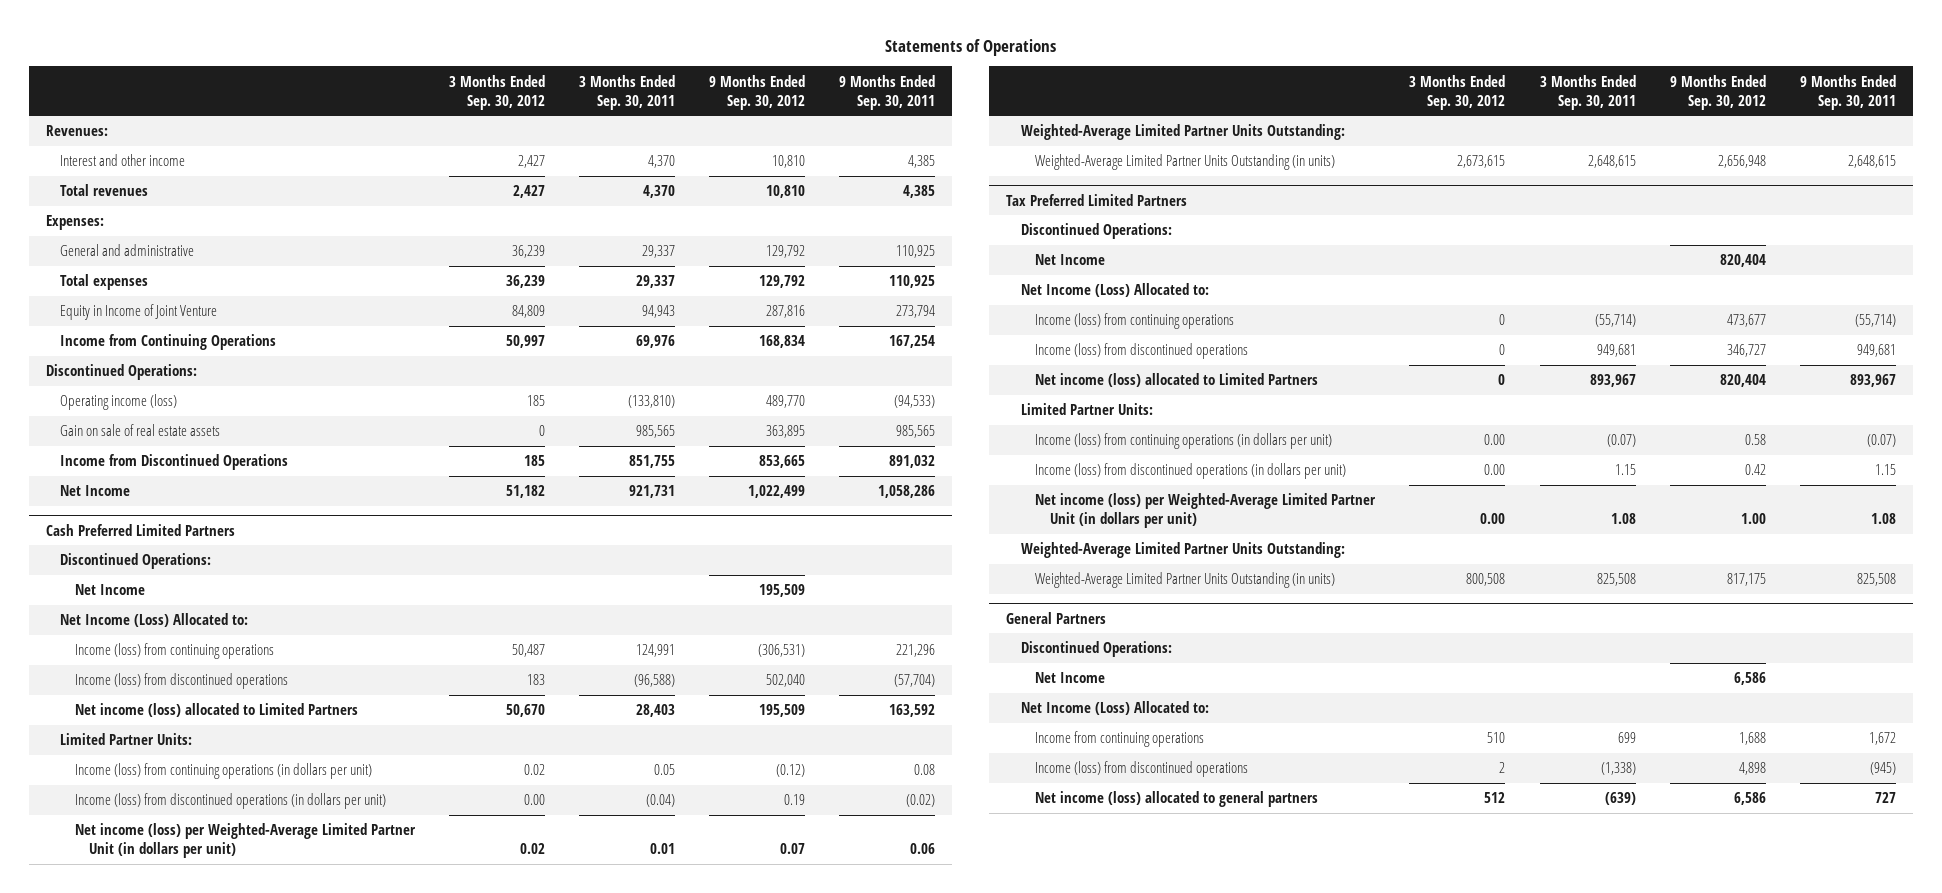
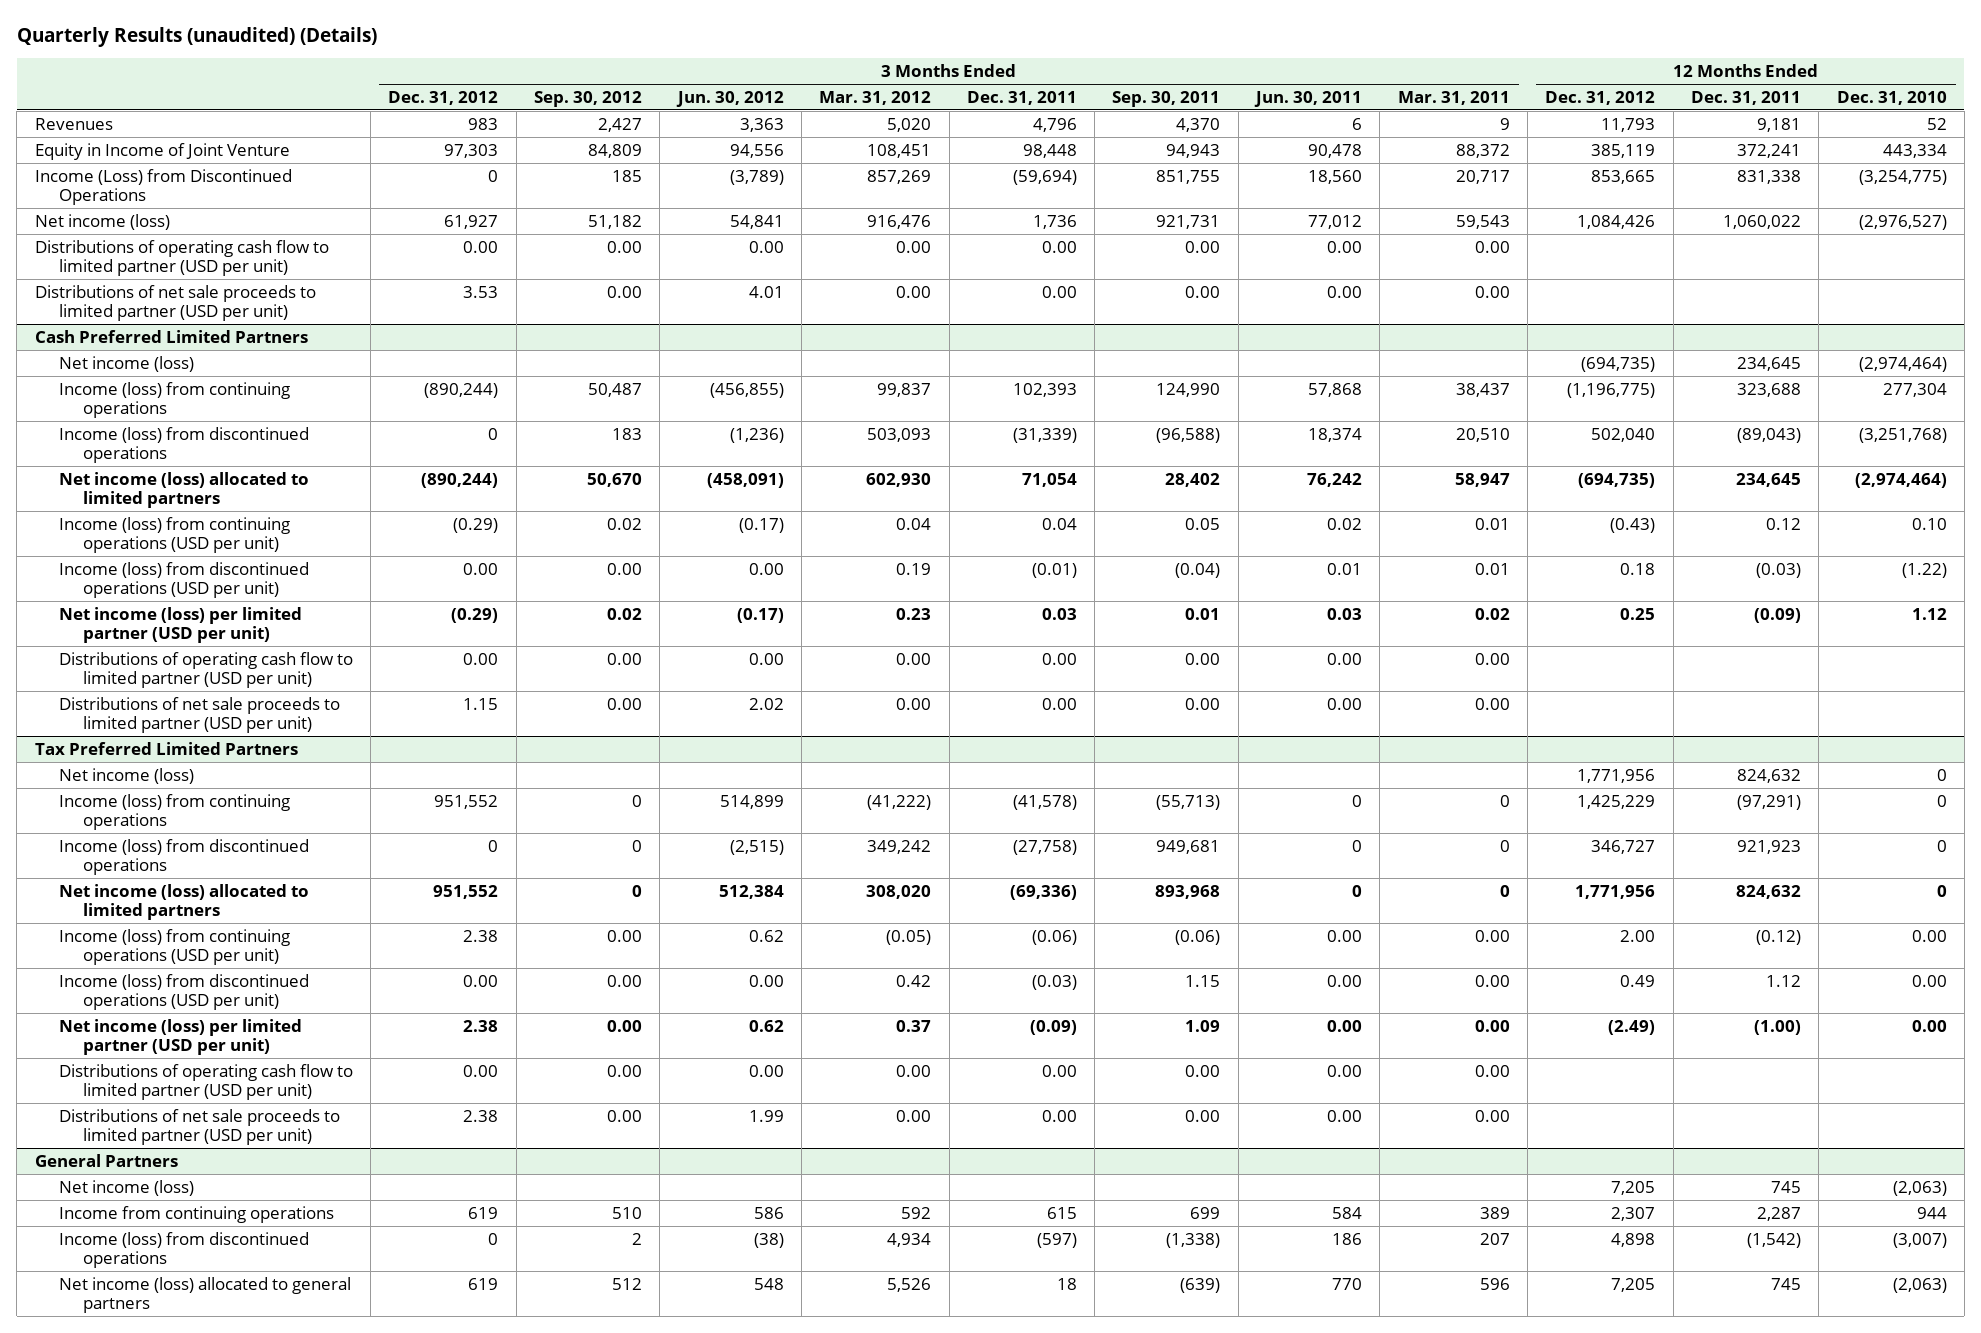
- Statements of Operations
+ Quarterly Results (unaudited) (Details)
- | 3 Months Ended Sep. 30, 2012 | 3 Months Ended Sep. 30, 2011 | 9 Months Ended Sep. 30, 2012 | 9 Months Ended Sep. 30, 2011
+ | 3 Months Ended Dec. 31, 2012 | 3 Months Ended Sep. 30, 2012 | 3 Months Ended Jun. 30, 2012 | 3 Months Ended Mar. 31, 2012 | 3 Months Ended Dec. 31, 2011 | 3 Months Ended Sep. 30, 2011 | 3 Months Ended Jun. 30, 2011 | 3 Months Ended Mar. 31, 2011 | 12 Months Ended Dec. 31, 2012 | 12 Months Ended Dec. 31, 2011 | 12 Months Ended Dec. 31, 2010
- Revenues:
- Interest and other income | 2,427 | 4,370 | 10,810 | 4,385
- Total revenues | 2,427 | 4,370 | 10,810 | 4,385
- Expenses:
- General and administrative | 36,239 | 29,337 | 129,792 | 110,925
- Total expenses | 36,239 | 29,337 | 129,792 | 110,925
+ Revenues | 983 | 2,427 | 3,363 | 5,020 | 4,796 | 4,370 | 6 | 9 | 11,793 | 9,181 | 52
- Income from Continuing Operations | 50,997 | 69,976 | 168,834 | 167,254
- Discontinued Operations:
- Operating income (loss) | 185 | (133,810) | 489,770 | (94,533)
- Gain on sale of real estate assets | 0 | 985,565 | 363,895 | 985,565
- Income from Discontinued Operations | 185 | 851,755 | 853,665 | 891,032
- Net Income | 51,182 | 921,731 | 1,022,499 | 1,058,286
+ Income (Loss) from Discontinued Operations | 0 | 185 | (3,789) | 857,269 | (59,694) | 851,755 | 18,560 | 20,717 | 853,665 | 831,338 | (3,254,775)
+ Net income (loss) | 61,927 | 51,182 | 54,841 | 916,476 | 1,736 | 921,731 | 77,012 | 59,543 | 1,084,426 | 1,060,022 | (2,976,527)
+ Distributions of operating cash flow to limited partner (USD per unit) | 0.00 | 0.00 | 0.00 | 0.00 | 0.00 | 0.00 | 0.00 | 0.00 | | |
+ Distributions of net sale proceeds to limited partner (USD per unit) | 3.53 | 0.00 | 4.01 | 0.00 | 0.00 | 0.00 | 0.00 | 0.00 | | |
@ Cash Preferred Limited Partners
- Discontinued Operations:
- Net Income | | | 195,509 |
- Net Income (Loss) Allocated to:
- Income (loss) from continuing operations | 50,487 | 124,991 | (306,531) | 221,296
+ Net income (loss) | | | | | | | | | (694,735) | 234,645 | (2,974,464)
+ Income (loss) from continuing operations | (890,244) | 50,487 | (456,855) | 99,837 | 102,393 | 124,990 | 57,868 | 38,437 | (1,196,775) | 323,688 | 277,304
- Net income (loss) allocated to Limited Partners | 50,670 | 28,403 | 195,509 | 163,592
- Limited Partner Units:
- Income (loss) from continuing operations (in dollars per unit) | 0.02 | 0.05 | (0.12) | 0.08
- Income (loss) from discontinued operations (in dollars per unit) | 0.00 | (0.04) | 0.19 | (0.02)
- Net income (loss) per Weighted-Average Limited Partner Unit (in dollars per unit) | 0.02 | 0.01 | 0.07 | 0.06
- Weighted-Average Limited Partner Units Outstanding:
- Weighted-Average Limited Partner Units Outstanding (in units) | 2,673,615 | 2,648,615 | 2,656,948 | 2,648,615
+ Net income (loss) allocated to limited partners | (890,244) | 50,670 | (458,091) | 602,930 | 71,054 | 28,402 | 76,242 | 58,947 | (694,735) | 234,645 | (2,974,464)
+ Income (loss) from continuing operations (USD per unit) | (0.29) | 0.02 | (0.17) | 0.04 | 0.04 | 0.05 | 0.02 | 0.01 | (0.43) | 0.12 | 0.10
+ Income (loss) from discontinued operations (USD per unit) | 0.00 | 0.00 | 0.00 | 0.19 | (0.01) | (0.04) | 0.01 | 0.01 | 0.18 | (0.03) | (1.22)
+ Net income (loss) per limited partner (USD per unit) | (0.29) | 0.02 | (0.17) | 0.23 | 0.03 | 0.01 | 0.03 | 0.02 | 0.25 | (0.09) | 1.12
+ Distributions of operating cash flow to limited partner (USD per unit) | 0.00 | 0.00 | 0.00 | 0.00 | 0.00 | 0.00 | 0.00 | 0.00 | | |
+ Distributions of net sale proceeds to limited partner (USD per unit) | 1.15 | 0.00 | 2.02 | 0.00 | 0.00 | 0.00 | 0.00 | 0.00 | | |
@ Tax Preferred Limited Partners
- Discontinued Operations:
- Net Income | | | 820,404 |
- Net Income (Loss) Allocated to:
- Income (loss) from continuing operations | 0 | (55,714) | 473,677 | (55,714)
+ Net income (loss) | | | | | | | | | 1,771,956 | 824,632 | 0
+ Income (loss) from continuing operations | 951,552 | 0 | 514,899 | (41,222) | (41,578) | (55,713) | 0 | 0 | 1,425,229 | (97,291) | 0
- Net income (loss) allocated to Limited Partners | 0 | 893,967 | 820,404 | 893,967
- Limited Partner Units:
- Income (loss) from continuing operations (in dollars per unit) | 0.00 | (0.07) | 0.58 | (0.07)
- Income (loss) from discontinued operations (in dollars per unit) | 0.00 | 1.15 | 0.42 | 1.15
- Net income (loss) per Weighted-Average Limited Partner Unit (in dollars per unit) | 0.00 | 1.08 | 1.00 | 1.08
- Weighted-Average Limited Partner Units Outstanding:
- Weighted-Average Limited Partner Units Outstanding (in units) | 800,508 | 825,508 | 817,175 | 825,508
+ Net income (loss) allocated to limited partners | 951,552 | 0 | 512,384 | 308,020 | (69,336) | 893,968 | 0 | 0 | 1,771,956 | 824,632 | 0
+ Income (loss) from continuing operations (USD per unit) | 2.38 | 0.00 | 0.62 | (0.05) | (0.06) | (0.06) | 0.00 | 0.00 | 2.00 | (0.12) | 0.00
+ Income (loss) from discontinued operations (USD per unit) | 0.00 | 0.00 | 0.00 | 0.42 | (0.03) | 1.15 | 0.00 | 0.00 | 0.49 | 1.12 | 0.00
+ Net income (loss) per limited partner (USD per unit) | 2.38 | 0.00 | 0.62 | 0.37 | (0.09) | 1.09 | 0.00 | 0.00 | (2.49) | (1.00) | 0.00
+ Distributions of operating cash flow to limited partner (USD per unit) | 0.00 | 0.00 | 0.00 | 0.00 | 0.00 | 0.00 | 0.00 | 0.00 | | |
+ Distributions of net sale proceeds to limited partner (USD per unit) | 2.38 | 0.00 | 1.99 | 0.00 | 0.00 | 0.00 | 0.00 | 0.00 | | |
@ General Partners
- Discontinued Operations:
- Net Income | | | 6,586 |
- Net Income (Loss) Allocated to:
+ Net income (loss) | | | | | | | | | 7,205 | 745 | (2,063)

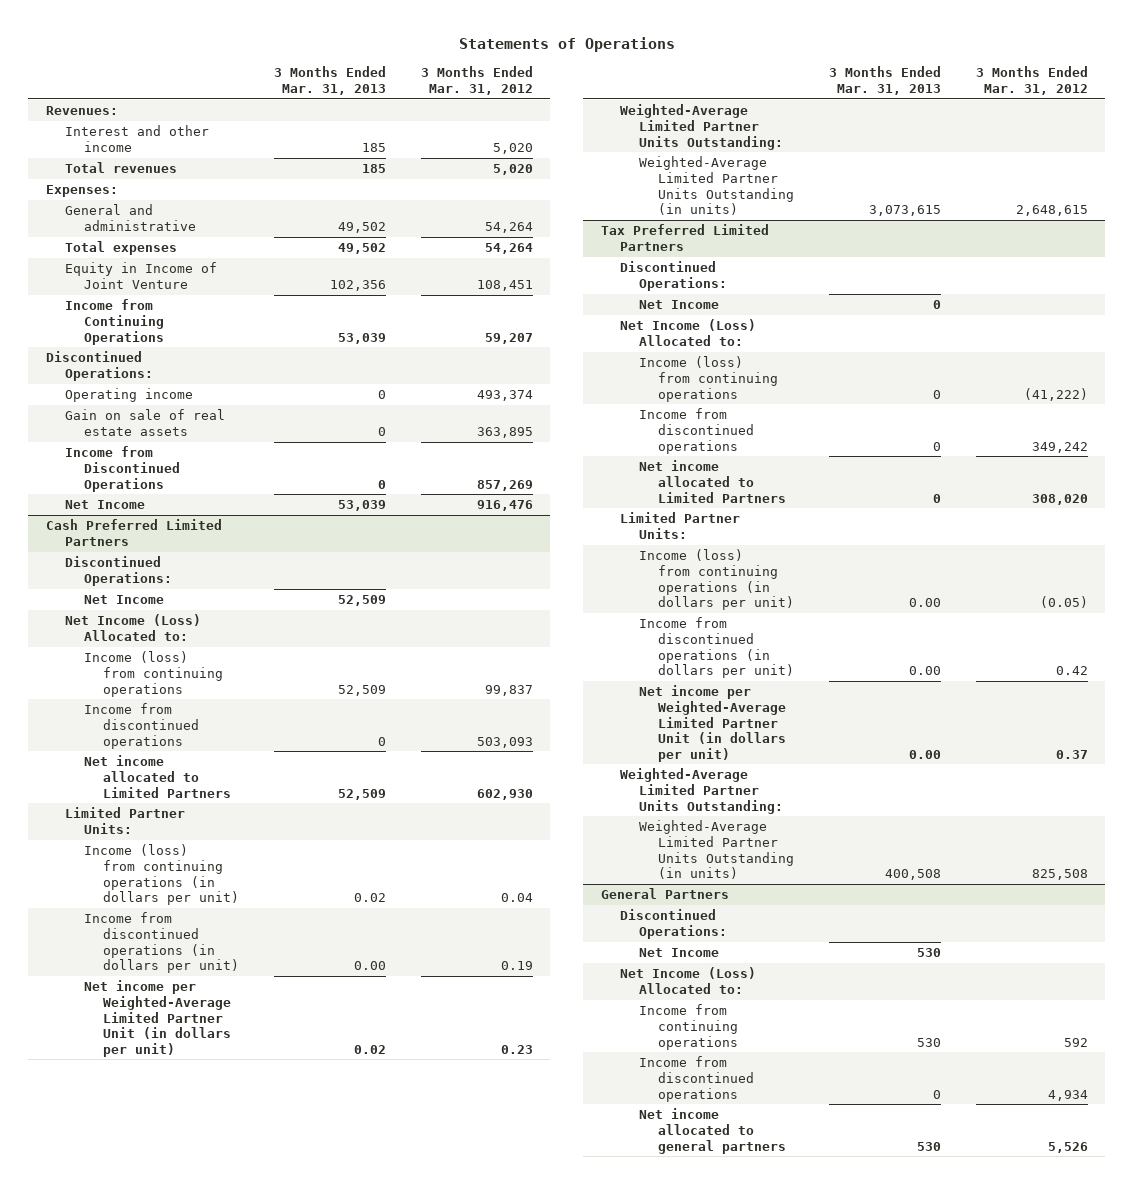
- Quarterly Results (unaudited) (Details)
+ Statements of Operations
- | 3 Months Ended Dec. 31, 2012 | 3 Months Ended Sep. 30, 2012 | 3 Months Ended Jun. 30, 2012 | 3 Months Ended Mar. 31, 2012 | 3 Months Ended Dec. 31, 2011 | 3 Months Ended Sep. 30, 2011 | 3 Months Ended Jun. 30, 2011 | 3 Months Ended Mar. 31, 2011 | 12 Months Ended Dec. 31, 2012 | 12 Months Ended Dec. 31, 2011 | 12 Months Ended Dec. 31, 2010
+ | 3 Months Ended Mar. 31, 2013 | 3 Months Ended Mar. 31, 2012
- Revenues | 983 | 2,427 | 3,363 | 5,020 | 4,796 | 4,370 | 6 | 9 | 11,793 | 9,181 | 52
+ Revenues:
+ Interest and other income | 185 | 5,020
+ Total revenues | 185 | 5,020
+ Expenses:
+ General and administrative | 49,502 | 54,264
+ Total expenses | 49,502 | 54,264
- Income (Loss) from Discontinued Operations | 0 | 185 | (3,789) | 857,269 | (59,694) | 851,755 | 18,560 | 20,717 | 853,665 | 831,338 | (3,254,775)
- Net income (loss) | 61,927 | 51,182 | 54,841 | 916,476 | 1,736 | 921,731 | 77,012 | 59,543 | 1,084,426 | 1,060,022 | (2,976,527)
- Distributions of operating cash flow to limited partner (USD per unit) | 0.00 | 0.00 | 0.00 | 0.00 | 0.00 | 0.00 | 0.00 | 0.00 | | |
- Distributions of net sale proceeds to limited partner (USD per unit) | 3.53 | 0.00 | 4.01 | 0.00 | 0.00 | 0.00 | 0.00 | 0.00 | | |
+ Income from Continuing Operations | 53,039 | 59,207
+ Discontinued Operations:
+ Operating income | 0 | 493,374
+ Gain on sale of real estate assets | 0 | 363,895
+ Income from Discontinued Operations | 0 | 857,269
+ Net Income | 53,039 | 916,476
@ Cash Preferred Limited Partners
- Net income (loss) | | | | | | | | | (694,735) | 234,645 | (2,974,464)
+ Discontinued Operations:
+ Net Income | 52,509 |
+ Net Income (Loss) Allocated to:
- Income (loss) from discontinued operations | 0 | 183 | (1,236) | 503,093 | (31,339) | (96,588) | 18,374 | 20,510 | 502,040 | (89,043) | (3,251,768)
- Net income (loss) allocated to limited partners | (890,244) | 50,670 | (458,091) | 602,930 | 71,054 | 28,402 | 76,242 | 58,947 | (694,735) | 234,645 | (2,974,464)
- Income (loss) from continuing operations (USD per unit) | (0.29) | 0.02 | (0.17) | 0.04 | 0.04 | 0.05 | 0.02 | 0.01 | (0.43) | 0.12 | 0.10
- Income (loss) from discontinued operations (USD per unit) | 0.00 | 0.00 | 0.00 | 0.19 | (0.01) | (0.04) | 0.01 | 0.01 | 0.18 | (0.03) | (1.22)
- Net income (loss) per limited partner (USD per unit) | (0.29) | 0.02 | (0.17) | 0.23 | 0.03 | 0.01 | 0.03 | 0.02 | 0.25 | (0.09) | 1.12
- Distributions of operating cash flow to limited partner (USD per unit) | 0.00 | 0.00 | 0.00 | 0.00 | 0.00 | 0.00 | 0.00 | 0.00 | | |
- Distributions of net sale proceeds to limited partner (USD per unit) | 1.15 | 0.00 | 2.02 | 0.00 | 0.00 | 0.00 | 0.00 | 0.00 | | |
+ Income from discontinued operations | 0 | 503,093
+ Net income allocated to Limited Partners | 52,509 | 602,930
+ Limited Partner Units:
+ Income (loss) from continuing operations (in dollars per unit) | 0.02 | 0.04
+ Income from discontinued operations (in dollars per unit) | 0.00 | 0.19
+ Net income per Weighted-Average Limited Partner Unit (in dollars per unit) | 0.02 | 0.23
+ Weighted-Average Limited Partner Units Outstanding:
+ Weighted-Average Limited Partner Units Outstanding (in units) | 3,073,615 | 2,648,615
@ Tax Preferred Limited Partners
- Net income (loss) | | | | | | | | | 1,771,956 | 824,632 | 0
+ Discontinued Operations:
+ Net Income | 0 |
+ Net Income (Loss) Allocated to:
- Income (loss) from discontinued operations | 0 | 0 | (2,515) | 349,242 | (27,758) | 949,681 | 0 | 0 | 346,727 | 921,923 | 0
- Net income (loss) allocated to limited partners | 951,552 | 0 | 512,384 | 308,020 | (69,336) | 893,968 | 0 | 0 | 1,771,956 | 824,632 | 0
- Income (loss) from continuing operations (USD per unit) | 2.38 | 0.00 | 0.62 | (0.05) | (0.06) | (0.06) | 0.00 | 0.00 | 2.00 | (0.12) | 0.00
- Income (loss) from discontinued operations (USD per unit) | 0.00 | 0.00 | 0.00 | 0.42 | (0.03) | 1.15 | 0.00 | 0.00 | 0.49 | 1.12 | 0.00
- Net income (loss) per limited partner (USD per unit) | 2.38 | 0.00 | 0.62 | 0.37 | (0.09) | 1.09 | 0.00 | 0.00 | (2.49) | (1.00) | 0.00
- Distributions of operating cash flow to limited partner (USD per unit) | 0.00 | 0.00 | 0.00 | 0.00 | 0.00 | 0.00 | 0.00 | 0.00 | | |
- Distributions of net sale proceeds to limited partner (USD per unit) | 2.38 | 0.00 | 1.99 | 0.00 | 0.00 | 0.00 | 0.00 | 0.00 | | |
+ Income from discontinued operations | 0 | 349,242
+ Net income allocated to Limited Partners | 0 | 308,020
+ Limited Partner Units:
+ Income (loss) from continuing operations (in dollars per unit) | 0.00 | (0.05)
+ Income from discontinued operations (in dollars per unit) | 0.00 | 0.42
+ Net income per Weighted-Average Limited Partner Unit (in dollars per unit) | 0.00 | 0.37
+ Weighted-Average Limited Partner Units Outstanding:
+ Weighted-Average Limited Partner Units Outstanding (in units) | 400,508 | 825,508
@ General Partners
- Net income (loss) | | | | | | | | | 7,205 | 745 | (2,063)
+ Discontinued Operations:
+ Net Income | 530 |
+ Net Income (Loss) Allocated to:
- Income (loss) from discontinued operations | 0 | 2 | (38) | 4,934 | (597) | (1,338) | 186 | 207 | 4,898 | (1,542) | (3,007)
- Net income (loss) allocated to general partners | 619 | 512 | 548 | 5,526 | 18 | (639) | 770 | 596 | 7,205 | 745 | (2,063)
+ Income from discontinued operations | 0 | 4,934
+ Net income allocated to general partners | 530 | 5,526

